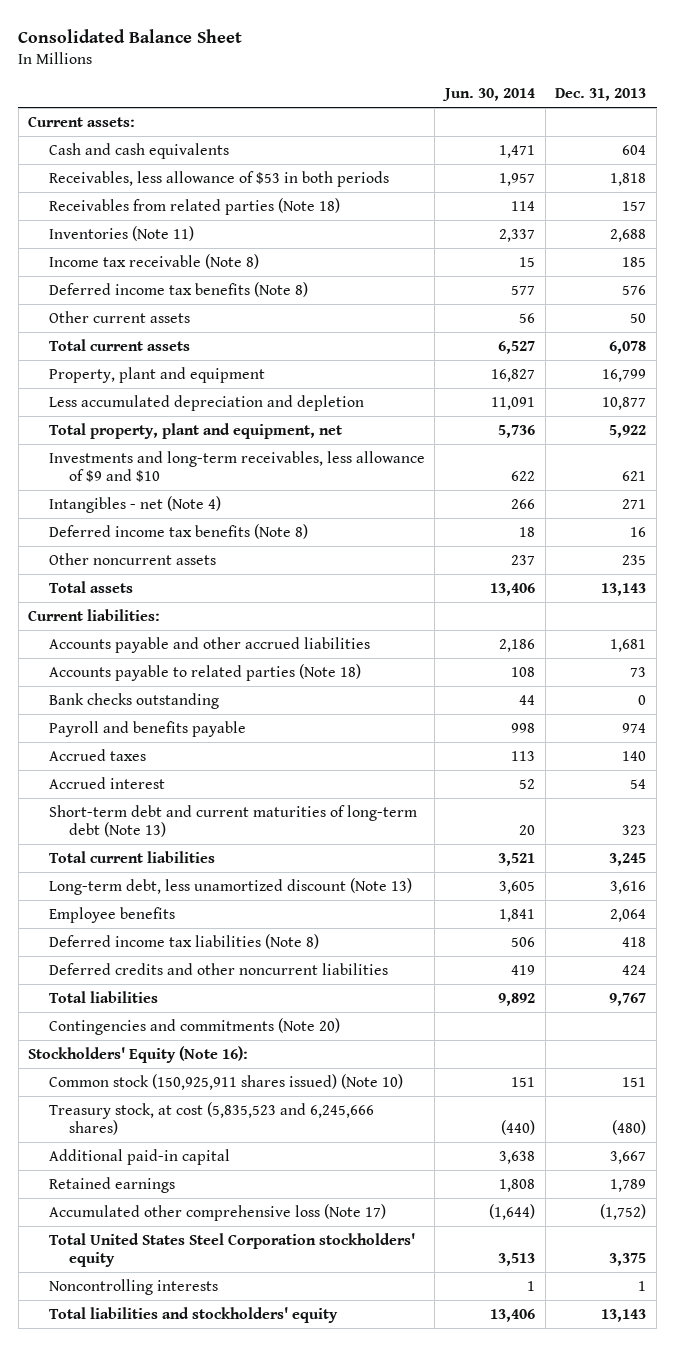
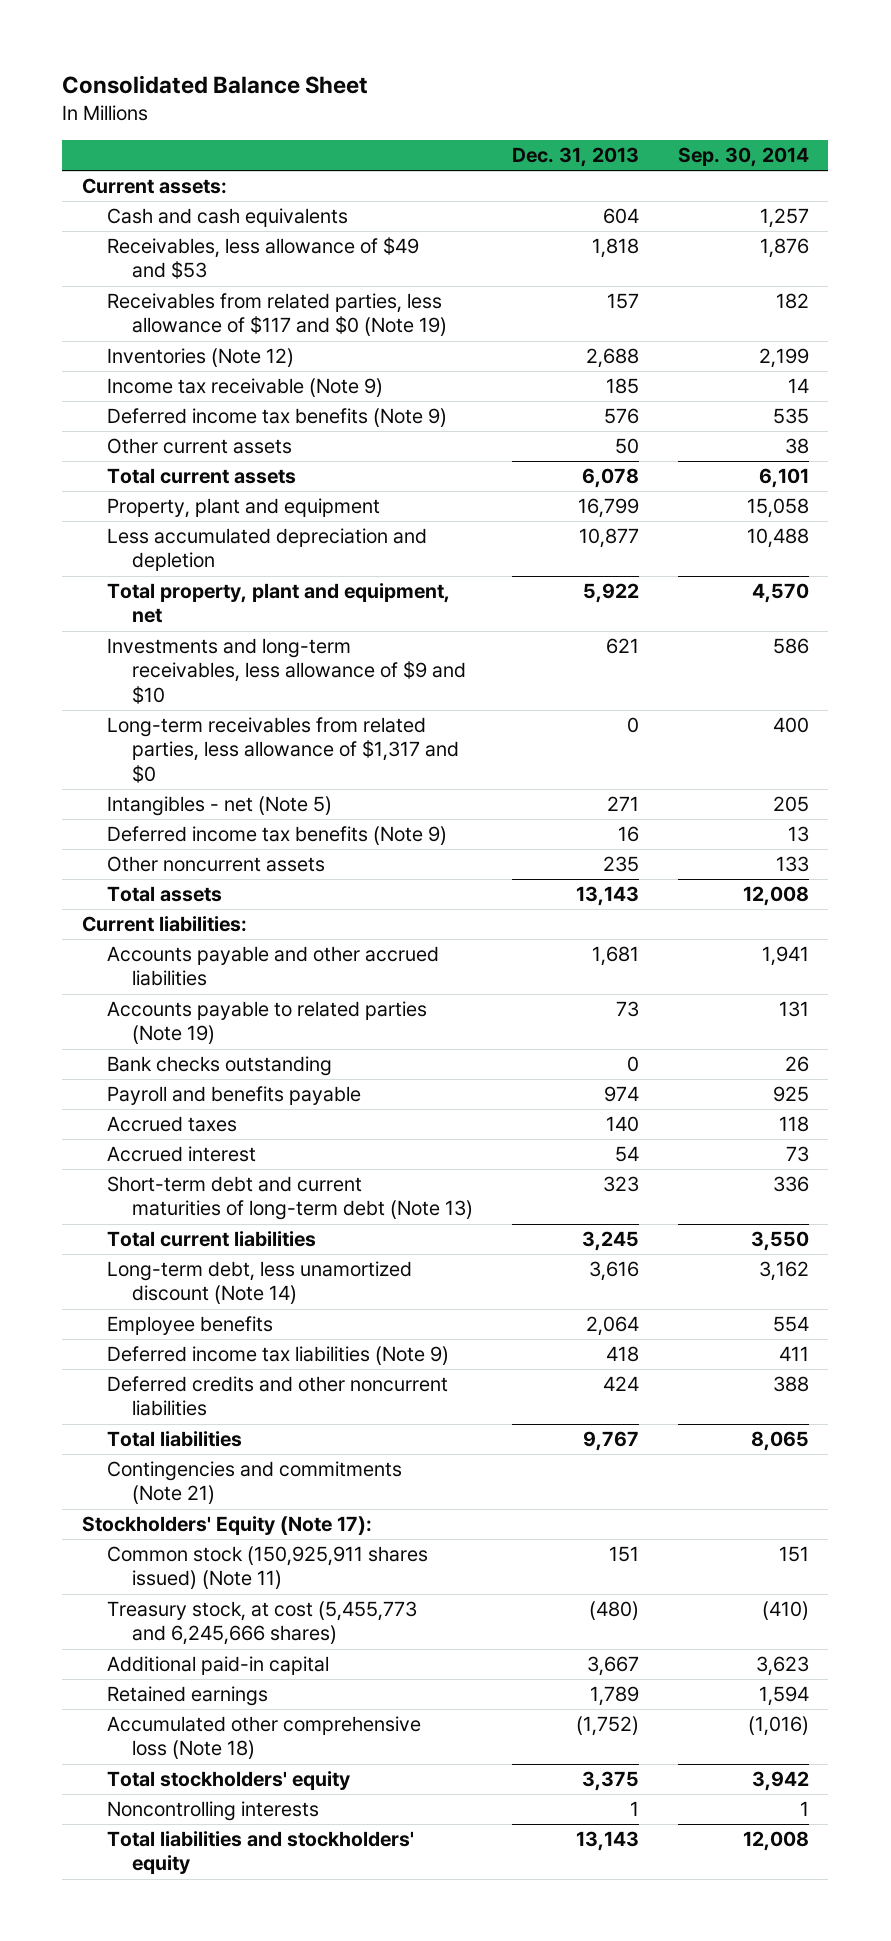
- | Jun. 30, 2014 | Dec. 31, 2013
+ | Dec. 31, 2013 | Sep. 30, 2014
- Receivables, less allowance of $53 in both periods | 1,957 | 1,818
- Receivables from related parties (Note 18) | 114 | 157
- Inventories (Note 11) | 2,337 | 2,688
- Income tax receivable (Note 8) | 15 | 185
- Deferred income tax benefits (Note 8) | 577 | 576
+ Receivables, less allowance of $49 and $53 | 1,818 | 1,876
+ Receivables from related parties, less allowance of $117 and $0 (Note 19) | 157 | 182
+ Inventories (Note 12) | 2,688 | 2,199
+ Income tax receivable (Note 9) | 185 | 14
+ Deferred income tax benefits (Note 9) | 576 | 535
- Intangibles - net (Note 4) | 266 | 271
- Deferred income tax benefits (Note 8) | 18 | 16
+ Long-term receivables from related parties, less allowance of $1,317 and $0 | 0 | 400
+ Intangibles - net (Note 5) | 271 | 205
+ Deferred income tax benefits (Note 9) | 16 | 13
- Accounts payable to related parties (Note 18) | 108 | 73
+ Accounts payable to related parties (Note 19) | 73 | 131
- Long-term debt, less unamortized discount (Note 13) | 3,605 | 3,616
+ Long-term debt, less unamortized discount (Note 14) | 3,616 | 3,162
- Deferred income tax liabilities (Note 8) | 506 | 418
+ Deferred income tax liabilities (Note 9) | 418 | 411
- Contingencies and commitments (Note 20)
- Stockholders' Equity (Note 16):
- Common stock (150,925,911 shares issued) (Note 10) | 151 | 151
- Treasury stock, at cost (5,835,523 and 6,245,666 shares) | (440) | (480)
+ Contingencies and commitments (Note 21)
+ Stockholders' Equity (Note 17):
+ Common stock (150,925,911 shares issued) (Note 11) | 151 | 151
+ Treasury stock, at cost (5,455,773 and 6,245,666 shares) | (480) | (410)
- Accumulated other comprehensive loss (Note 17) | (1,644) | (1,752)
- Total United States Steel Corporation stockholders' equity | 3,513 | 3,375
+ Accumulated other comprehensive loss (Note 18) | (1,752) | (1,016)
+ Total stockholders' equity | 3,375 | 3,942

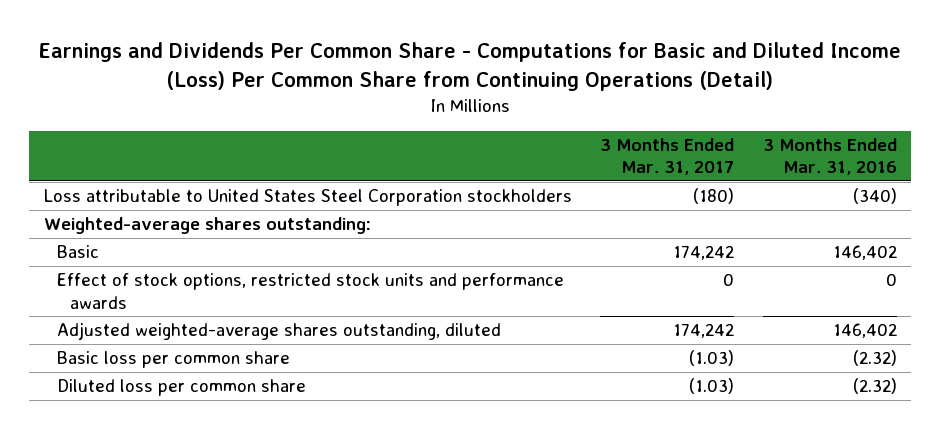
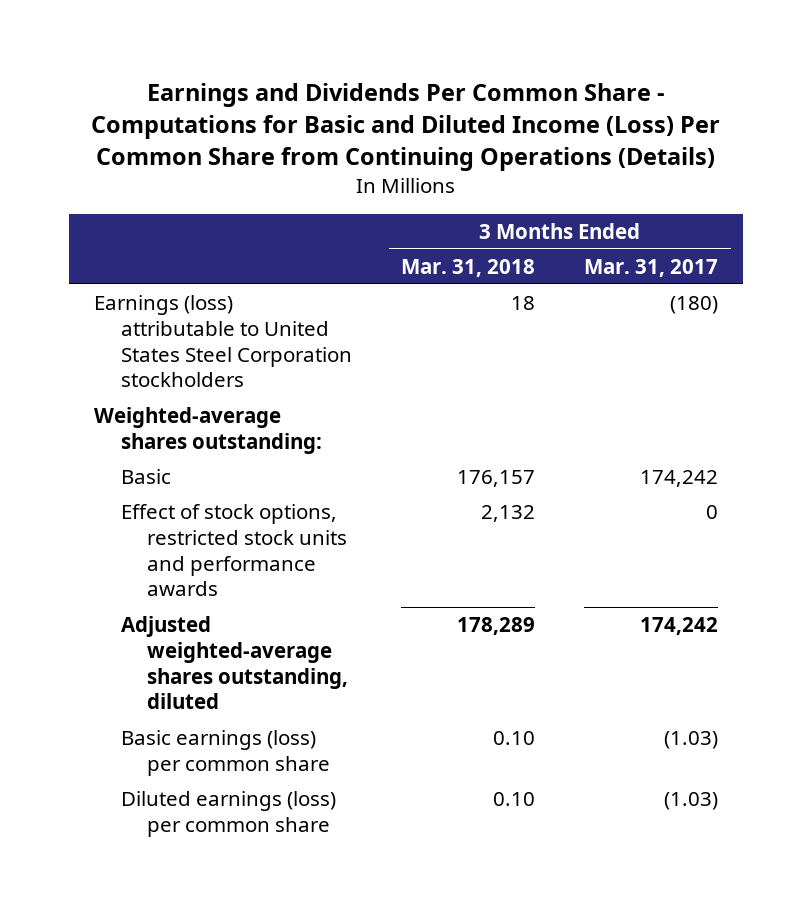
- Earnings and Dividends Per Common Share - Computations for Basic and Diluted Income (Loss) Per Common Share from Continuing Operations (Detail)
+ Earnings and Dividends Per Common Share - Computations for Basic and Diluted Income (Loss) Per Common Share from Continuing Operations (Details)
- | 3 Months Ended Mar. 31, 2017 | 3 Months Ended Mar. 31, 2016
+ | 3 Months Ended Mar. 31, 2018 | 3 Months Ended Mar. 31, 2017
- Loss attributable to United States Steel Corporation stockholders | (180) | (340)
+ Earnings (loss) attributable to United States Steel Corporation stockholders | 18 | (180)
- Basic loss per common share | (1.03) | (2.32)
- Diluted loss per common share | (1.03) | (2.32)
+ Basic earnings (loss) per common share | 0.10 | (1.03)
+ Diluted earnings (loss) per common share | 0.10 | (1.03)

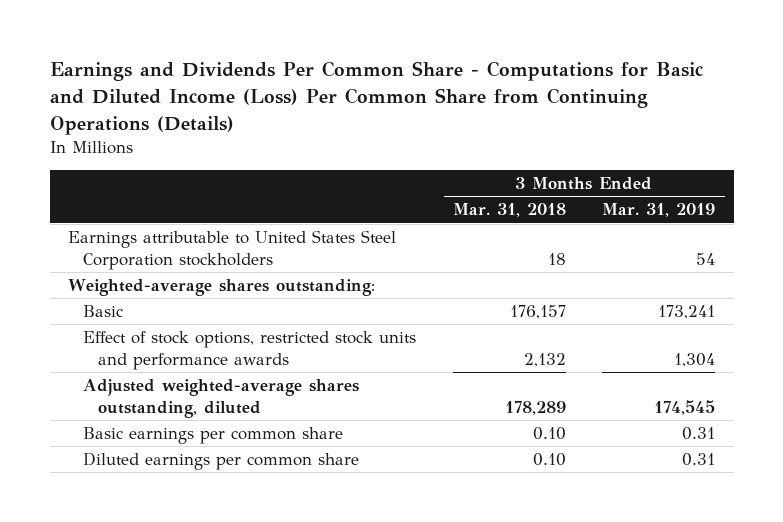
- | 3 Months Ended Mar. 31, 2018 | 3 Months Ended Mar. 31, 2017
+ | 3 Months Ended Mar. 31, 2018 | 3 Months Ended Mar. 31, 2019
- Earnings (loss) attributable to United States Steel Corporation stockholders | 18 | (180)
+ Earnings attributable to United States Steel Corporation stockholders | 18 | 54
- Basic earnings (loss) per common share | 0.10 | (1.03)
- Diluted earnings (loss) per common share | 0.10 | (1.03)
+ Basic earnings per common share | 0.10 | 0.31
+ Diluted earnings per common share | 0.10 | 0.31

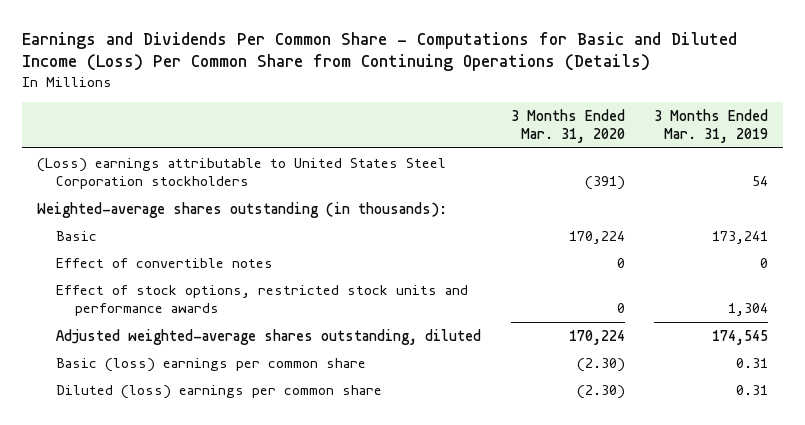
- | 3 Months Ended Mar. 31, 2018 | 3 Months Ended Mar. 31, 2019
+ | 3 Months Ended Mar. 31, 2020 | 3 Months Ended Mar. 31, 2019
- Earnings attributable to United States Steel Corporation stockholders | 18 | 54
- Weighted-average shares outstanding:
+ (Loss) earnings attributable to United States Steel Corporation stockholders | (391) | 54
+ Weighted-average shares outstanding (in thousands):
+ Effect of convertible notes | 0 | 0
- Basic earnings per common share | 0.10 | 0.31
- Diluted earnings per common share | 0.10 | 0.31
+ Basic (loss) earnings per common share | (2.30) | 0.31
+ Diluted (loss) earnings per common share | (2.30) | 0.31

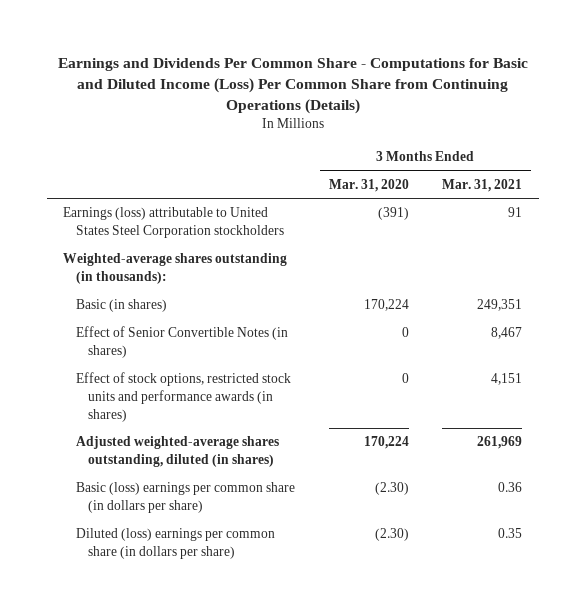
- | 3 Months Ended Mar. 31, 2020 | 3 Months Ended Mar. 31, 2019
+ | 3 Months Ended Mar. 31, 2020 | 3 Months Ended Mar. 31, 2021
- (Loss) earnings attributable to United States Steel Corporation stockholders | (391) | 54
+ Earnings (loss) attributable to United States Steel Corporation stockholders | (391) | 91
- Basic | 170,224 | 173,241
- Effect of convertible notes | 0 | 0
- Effect of stock options, restricted stock units and performance awards | 0 | 1,304
- Adjusted weighted-average shares outstanding, diluted | 170,224 | 174,545
- Basic (loss) earnings per common share | (2.30) | 0.31
- Diluted (loss) earnings per common share | (2.30) | 0.31
+ Basic (in shares) | 170,224 | 249,351
+ Effect of Senior Convertible Notes (in shares) | 0 | 8,467
+ Effect of stock options, restricted stock units and performance awards (in shares) | 0 | 4,151
+ Adjusted weighted-average shares outstanding, diluted (in shares) | 170,224 | 261,969
+ Basic (loss) earnings per common share (in dollars per share) | (2.30) | 0.36
+ Diluted (loss) earnings per common share (in dollars per share) | (2.30) | 0.35

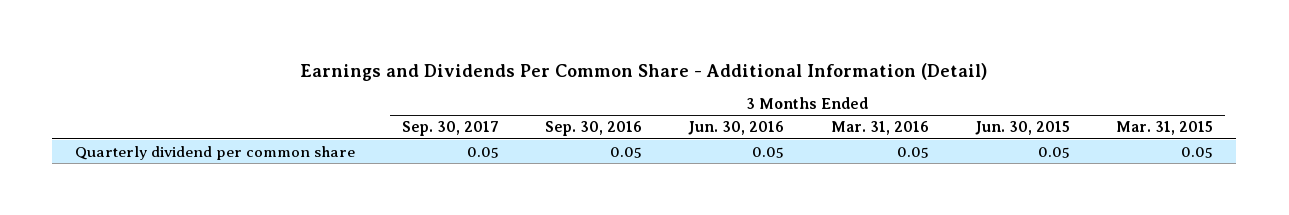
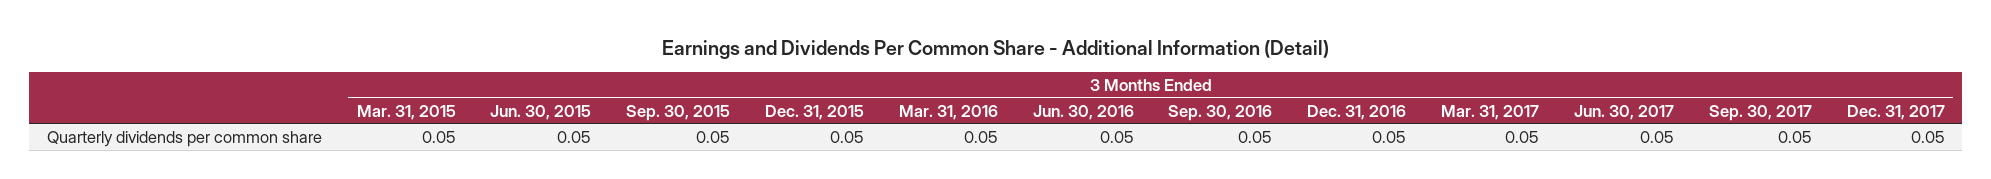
- | 3 Months Ended Sep. 30, 2017 | 3 Months Ended Sep. 30, 2016 | 3 Months Ended Jun. 30, 2016 | 3 Months Ended Mar. 31, 2016 | 3 Months Ended Jun. 30, 2015 | 3 Months Ended Mar. 31, 2015
+ | 3 Months Ended Mar. 31, 2015 | 3 Months Ended Jun. 30, 2015 | 3 Months Ended Sep. 30, 2015 | 3 Months Ended Dec. 31, 2015 | 3 Months Ended Mar. 31, 2016 | 3 Months Ended Jun. 30, 2016 | 3 Months Ended Sep. 30, 2016 | 3 Months Ended Dec. 31, 2016 | 3 Months Ended Mar. 31, 2017 | 3 Months Ended Jun. 30, 2017 | 3 Months Ended Sep. 30, 2017 | 3 Months Ended Dec. 31, 2017
- Quarterly dividend per common share | 0.05 | 0.05 | 0.05 | 0.05 | 0.05 | 0.05
+ Quarterly dividends per common share | 0.05 | 0.05 | 0.05 | 0.05 | 0.05 | 0.05 | 0.05 | 0.05 | 0.05 | 0.05 | 0.05 | 0.05

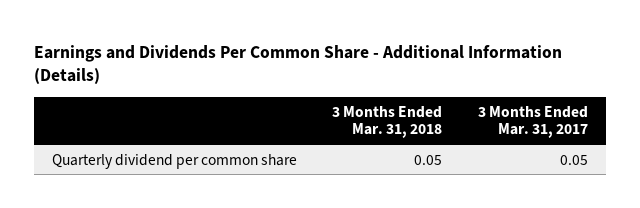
- Earnings and Dividends Per Common Share - Additional Information (Detail)
+ Earnings and Dividends Per Common Share - Additional Information (Details)
- | 3 Months Ended Mar. 31, 2015 | 3 Months Ended Jun. 30, 2015 | 3 Months Ended Sep. 30, 2015 | 3 Months Ended Dec. 31, 2015 | 3 Months Ended Mar. 31, 2016 | 3 Months Ended Jun. 30, 2016 | 3 Months Ended Sep. 30, 2016 | 3 Months Ended Dec. 31, 2016 | 3 Months Ended Mar. 31, 2017 | 3 Months Ended Jun. 30, 2017 | 3 Months Ended Sep. 30, 2017 | 3 Months Ended Dec. 31, 2017
+ | 3 Months Ended Mar. 31, 2018 | 3 Months Ended Mar. 31, 2017
- Quarterly dividends per common share | 0.05 | 0.05 | 0.05 | 0.05 | 0.05 | 0.05 | 0.05 | 0.05 | 0.05 | 0.05 | 0.05 | 0.05
+ Quarterly dividend per common share | 0.05 | 0.05

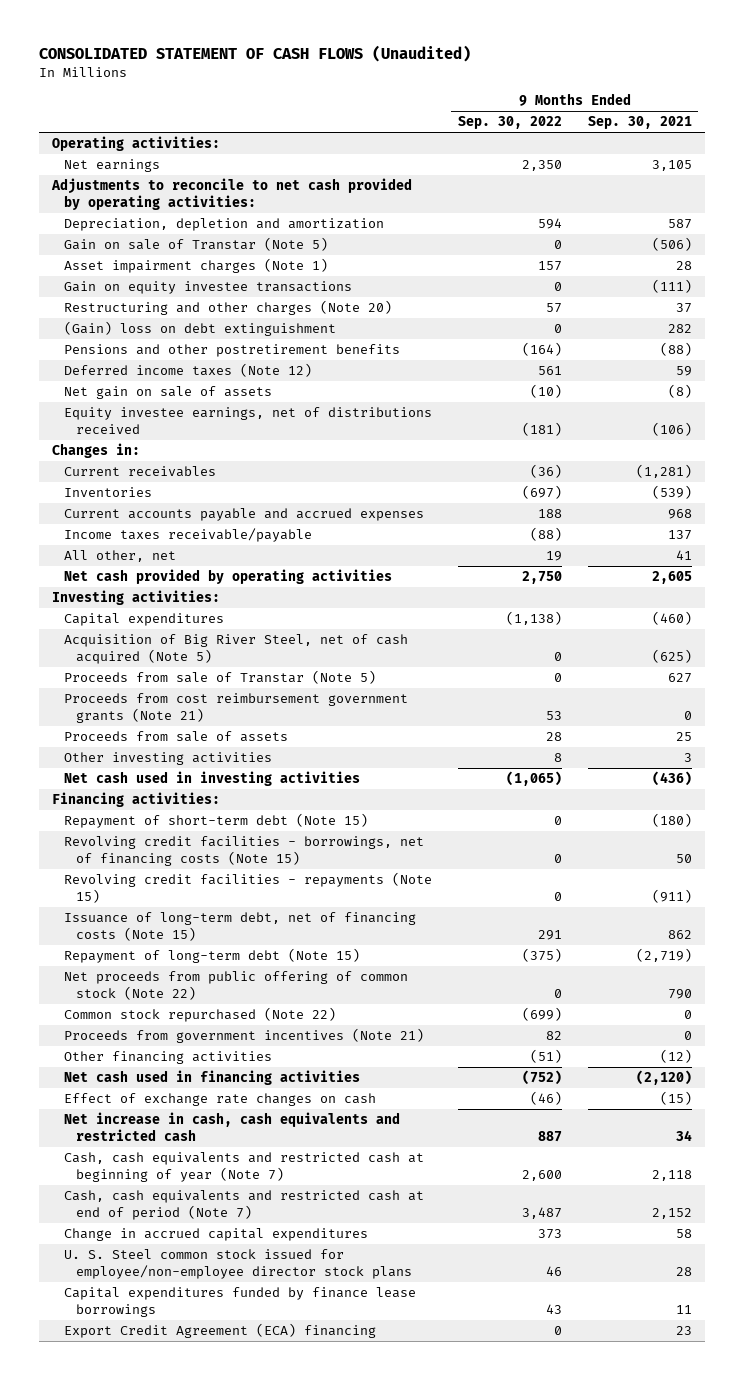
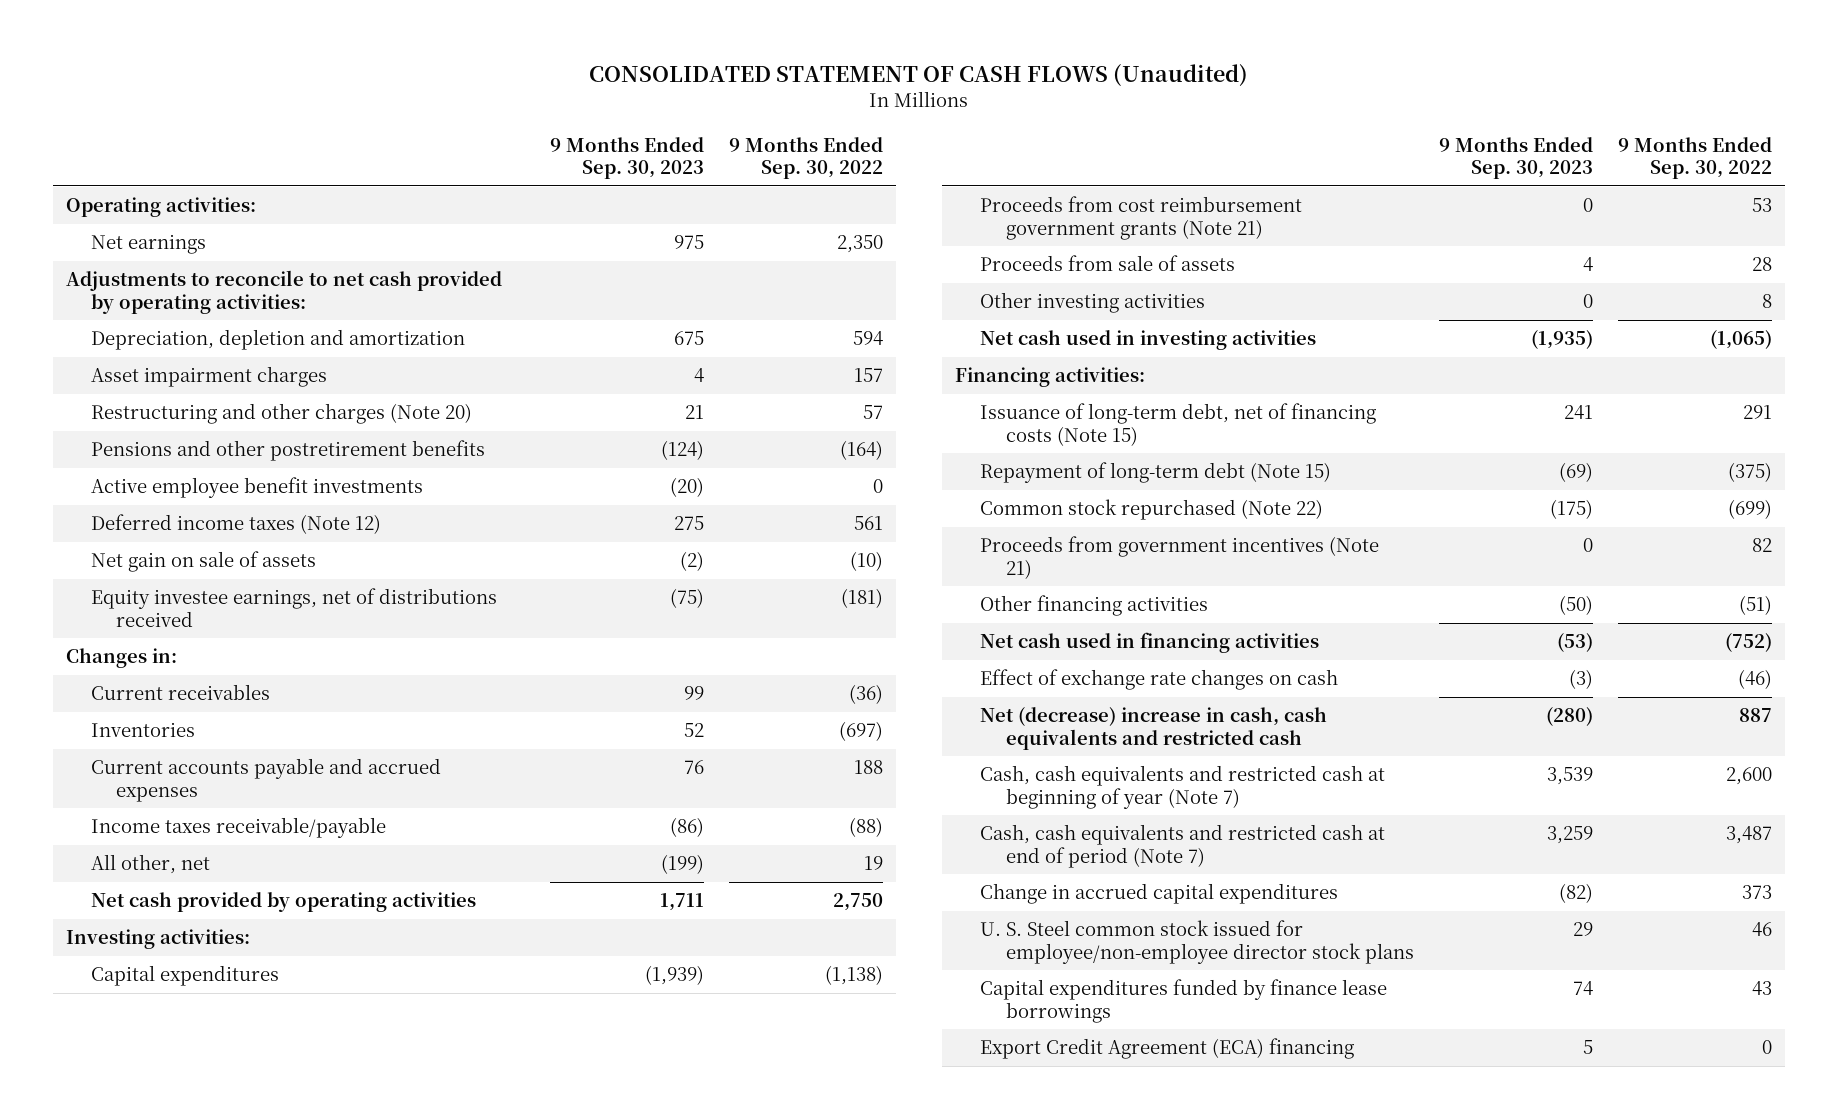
- | 9 Months Ended Sep. 30, 2022 | 9 Months Ended Sep. 30, 2021
+ | 9 Months Ended Sep. 30, 2023 | 9 Months Ended Sep. 30, 2022
- Gain on sale of Transtar (Note 5) | 0 | (506)
- Asset impairment charges (Note 1) | 157 | 28
- Gain on equity investee transactions | 0 | (111)
+ Asset impairment charges | 4 | 157
- (Gain) loss on debt extinguishment | 0 | 282
+ Active employee benefit investments | (20) | 0
- Acquisition of Big River Steel, net of cash acquired (Note 5) | 0 | (625)
- Proceeds from sale of Transtar (Note 5) | 0 | 627
- Repayment of short-term debt (Note 15) | 0 | (180)
- Revolving credit facilities - borrowings, net of financing costs (Note 15) | 0 | 50
- Revolving credit facilities - repayments (Note 15) | 0 | (911)
- Net proceeds from public offering of common stock (Note 22) | 0 | 790
- Net increase in cash, cash equivalents and restricted cash | 887 | 34
+ Net (decrease) increase in cash, cash equivalents and restricted cash | (280) | 887

